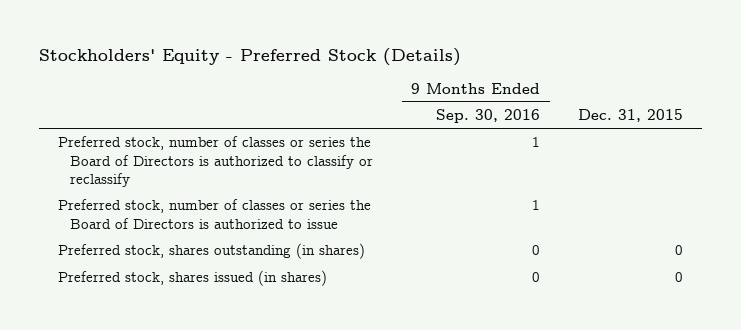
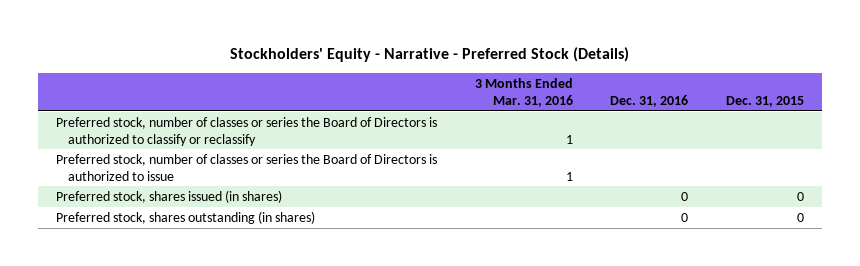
- Stockholders' Equity - Preferred Stock (Details)
+ Stockholders' Equity - Narrative - Preferred Stock (Details)
- | 9 Months Ended Sep. 30, 2016 | Dec. 31, 2015
+ | 3 Months Ended Mar. 31, 2016 | Dec. 31, 2016 | Dec. 31, 2015
moved down: Preferred stock, shares outstanding (in shares) | | 0 | 0

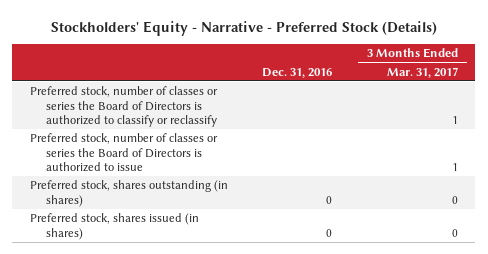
- | 3 Months Ended Mar. 31, 2016 | Dec. 31, 2016 | Dec. 31, 2015
+ | Dec. 31, 2016 | 3 Months Ended Mar. 31, 2017
moved down: Preferred stock, shares issued (in shares) | 0 | 0

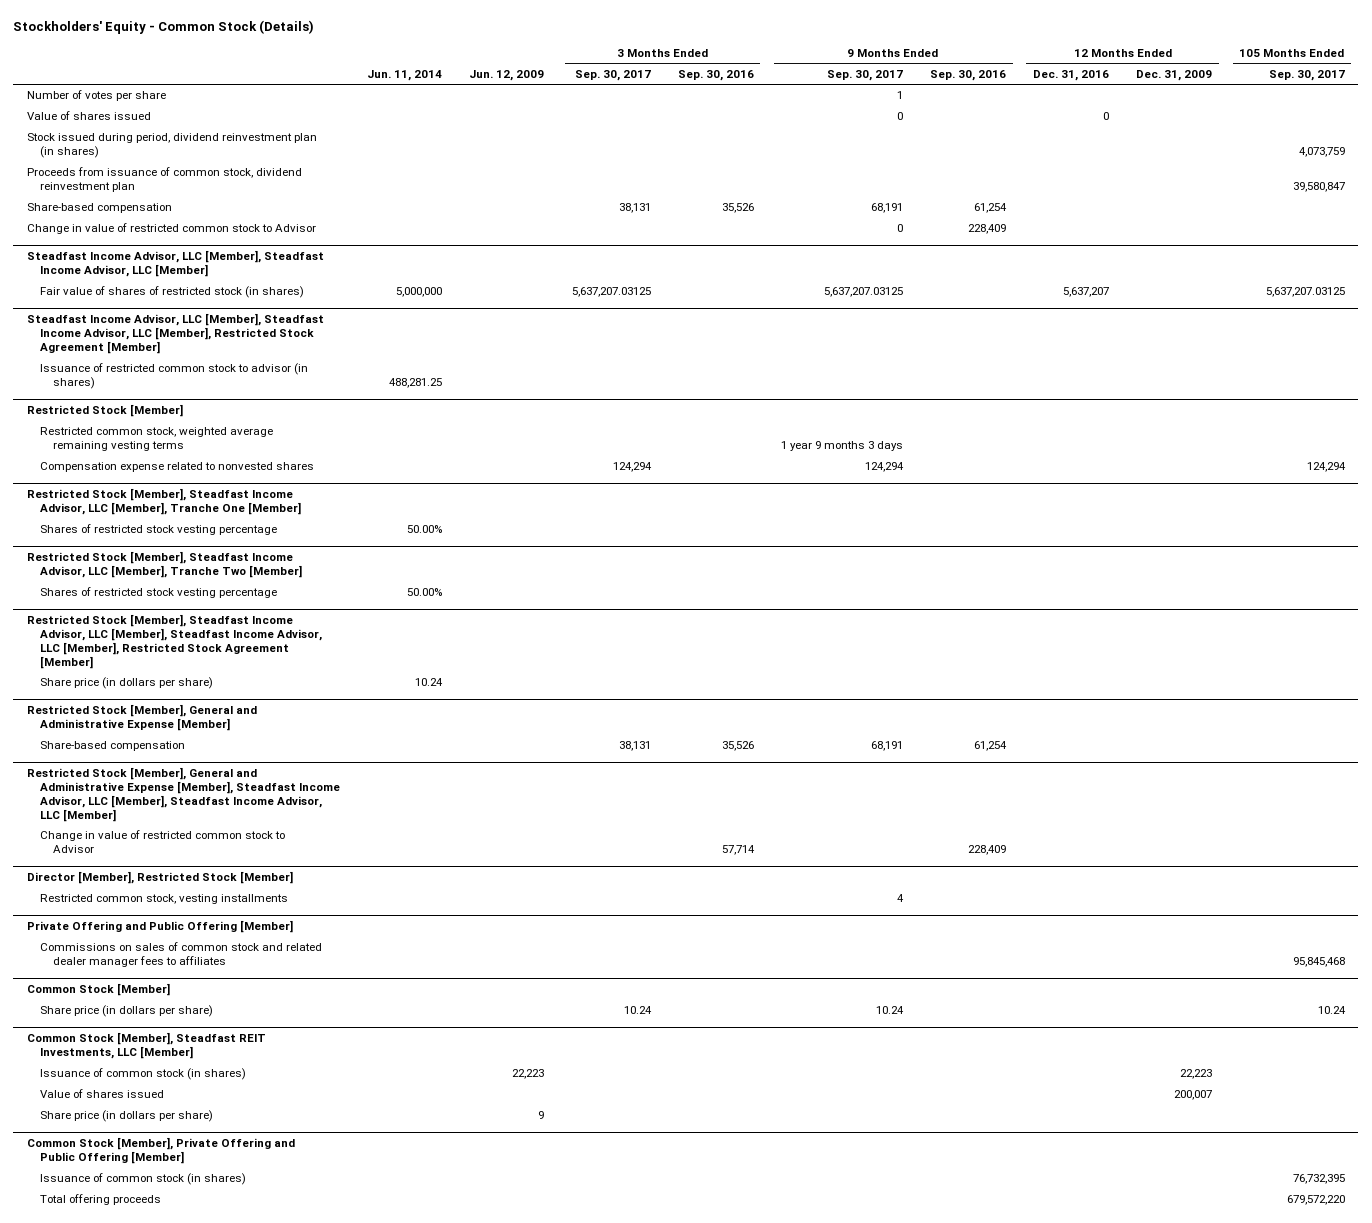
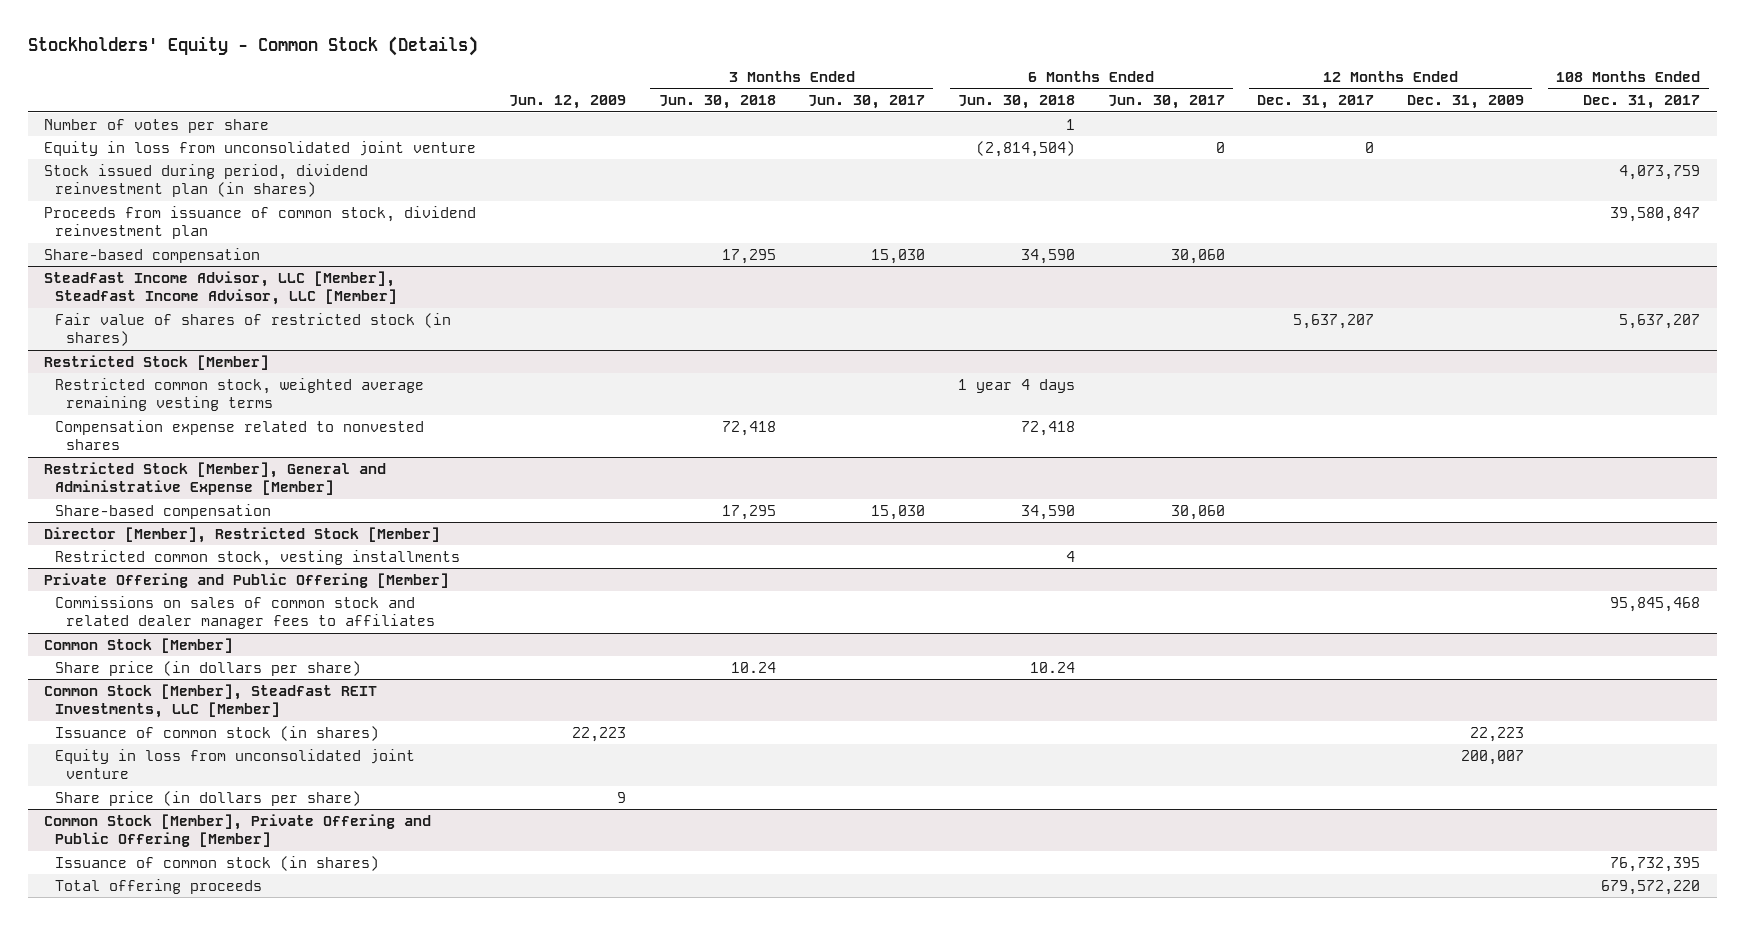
- | Jun. 11, 2014 | Jun. 12, 2009 | 3 Months Ended Sep. 30, 2017 | 3 Months Ended Sep. 30, 2016 | 9 Months Ended Sep. 30, 2017 | 9 Months Ended Sep. 30, 2016 | 12 Months Ended Dec. 31, 2016 | 12 Months Ended Dec. 31, 2009 | 105 Months Ended Sep. 30, 2017
+ | Jun. 12, 2009 | 3 Months Ended Jun. 30, 2018 | 3 Months Ended Jun. 30, 2017 | 6 Months Ended Jun. 30, 2018 | 6 Months Ended Jun. 30, 2017 | 12 Months Ended Dec. 31, 2017 | 12 Months Ended Dec. 31, 2009 | 108 Months Ended Dec. 31, 2017
- Value of shares issued | | | | | 0 | | 0 | |
+ Equity in loss from unconsolidated joint venture | | | | (2,814,504) | 0 | 0 | |
- Change in value of restricted common stock to Advisor | | | | | 0 | 228,409 | | |
- Steadfast Income Advisor, LLC [Member], Steadfast Income Advisor, LLC [Member], Restricted Stock Agreement [Member]
- Issuance of restricted common stock to advisor (in shares) | 488,281.25 | | | | | | | |
- Restricted Stock [Member], Steadfast Income Advisor, LLC [Member], Tranche One [Member]
- Shares of restricted stock vesting percentage | 50.00% | | | | | | | |
- Restricted Stock [Member], Steadfast Income Advisor, LLC [Member], Tranche Two [Member]
- Shares of restricted stock vesting percentage | 50.00% | | | | | | | |
- Restricted Stock [Member], Steadfast Income Advisor, LLC [Member], Steadfast Income Advisor, LLC [Member], Restricted Stock Agreement [Member]
- Share price (in dollars per share) | 10.24 | | | | | | | |
- Restricted Stock [Member], General and Administrative Expense [Member], Steadfast Income Advisor, LLC [Member], Steadfast Income Advisor, LLC [Member]
- Change in value of restricted common stock to Advisor | | | | 57,714 | | 228,409 | | |
@ Common Stock [Member], Steadfast REIT Investments, LLC [Member]
- Value of shares issued | | | | | | | | 200,007 |
+ Equity in loss from unconsolidated joint venture | | | | | | | 200,007 |

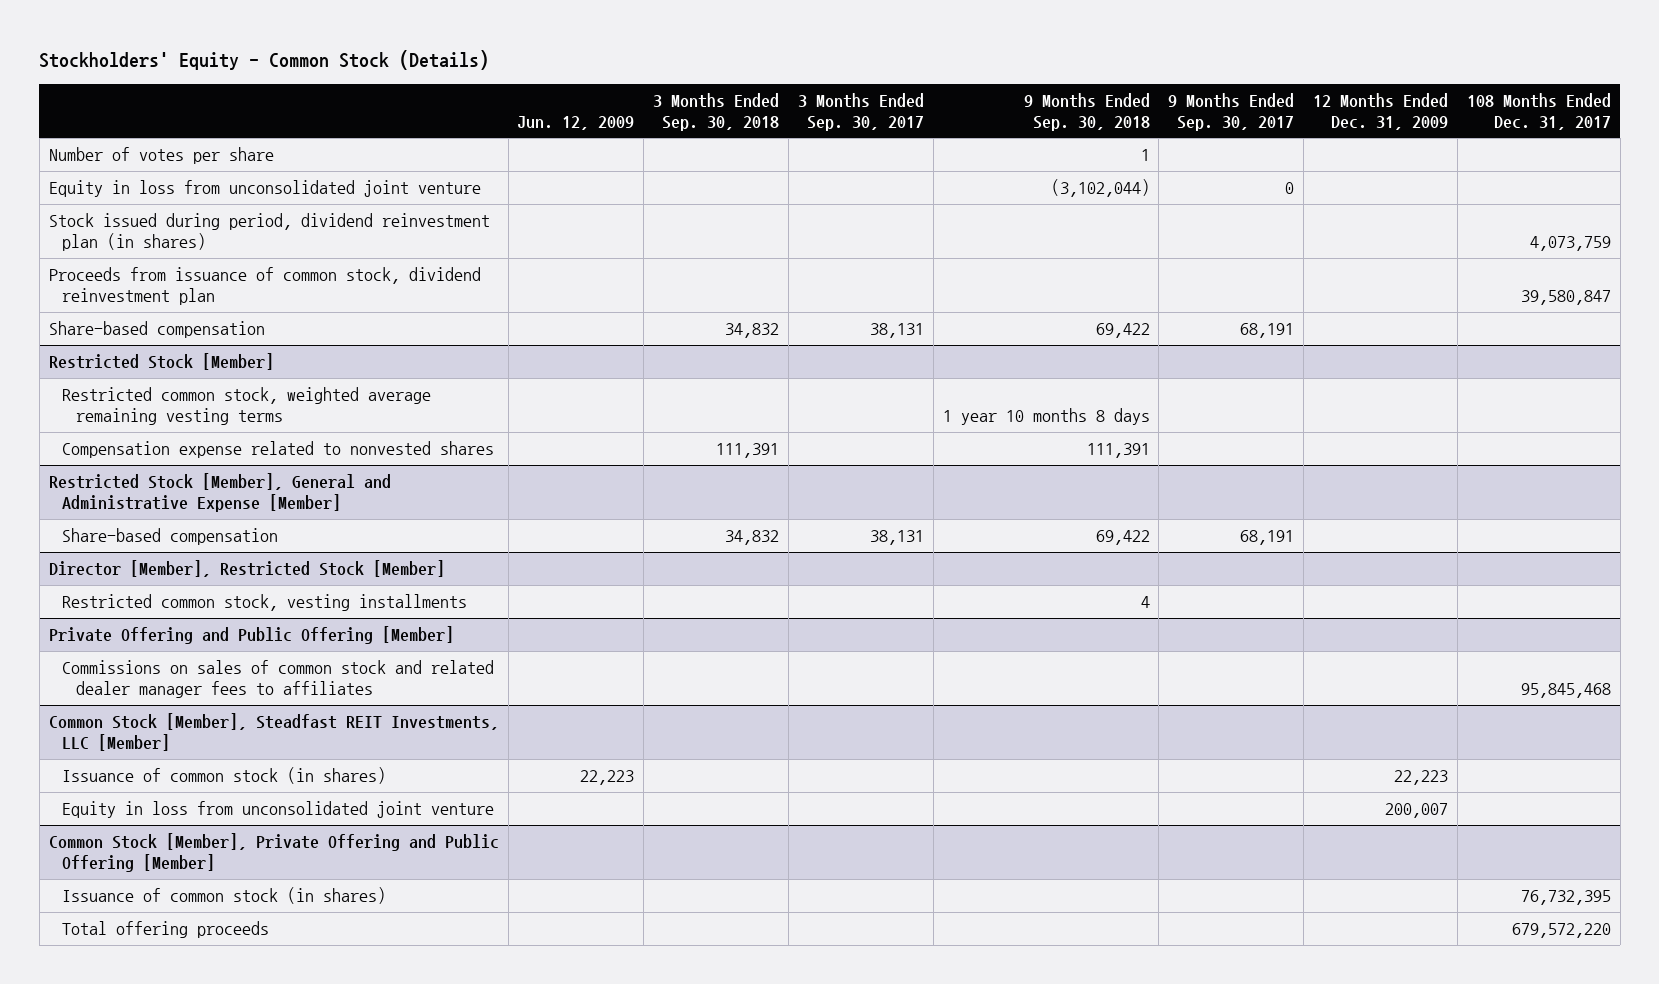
- | Jun. 12, 2009 | 3 Months Ended Jun. 30, 2018 | 3 Months Ended Jun. 30, 2017 | 6 Months Ended Jun. 30, 2018 | 6 Months Ended Jun. 30, 2017 | 12 Months Ended Dec. 31, 2017 | 12 Months Ended Dec. 31, 2009 | 108 Months Ended Dec. 31, 2017
+ | Jun. 12, 2009 | 3 Months Ended Sep. 30, 2018 | 3 Months Ended Sep. 30, 2017 | 9 Months Ended Sep. 30, 2018 | 9 Months Ended Sep. 30, 2017 | 12 Months Ended Dec. 31, 2009 | 108 Months Ended Dec. 31, 2017
- Steadfast Income Advisor, LLC [Member], Steadfast Income Advisor, LLC [Member]
- Fair value of shares of restricted stock (in shares) | | | | | | 5,637,207 | | 5,637,207
- Common Stock [Member]
- Share price (in dollars per share) | | 10.24 | | 10.24 | | | |
@ Common Stock [Member], Steadfast REIT Investments, LLC [Member]
- Share price (in dollars per share) | 9 | | | | | | |

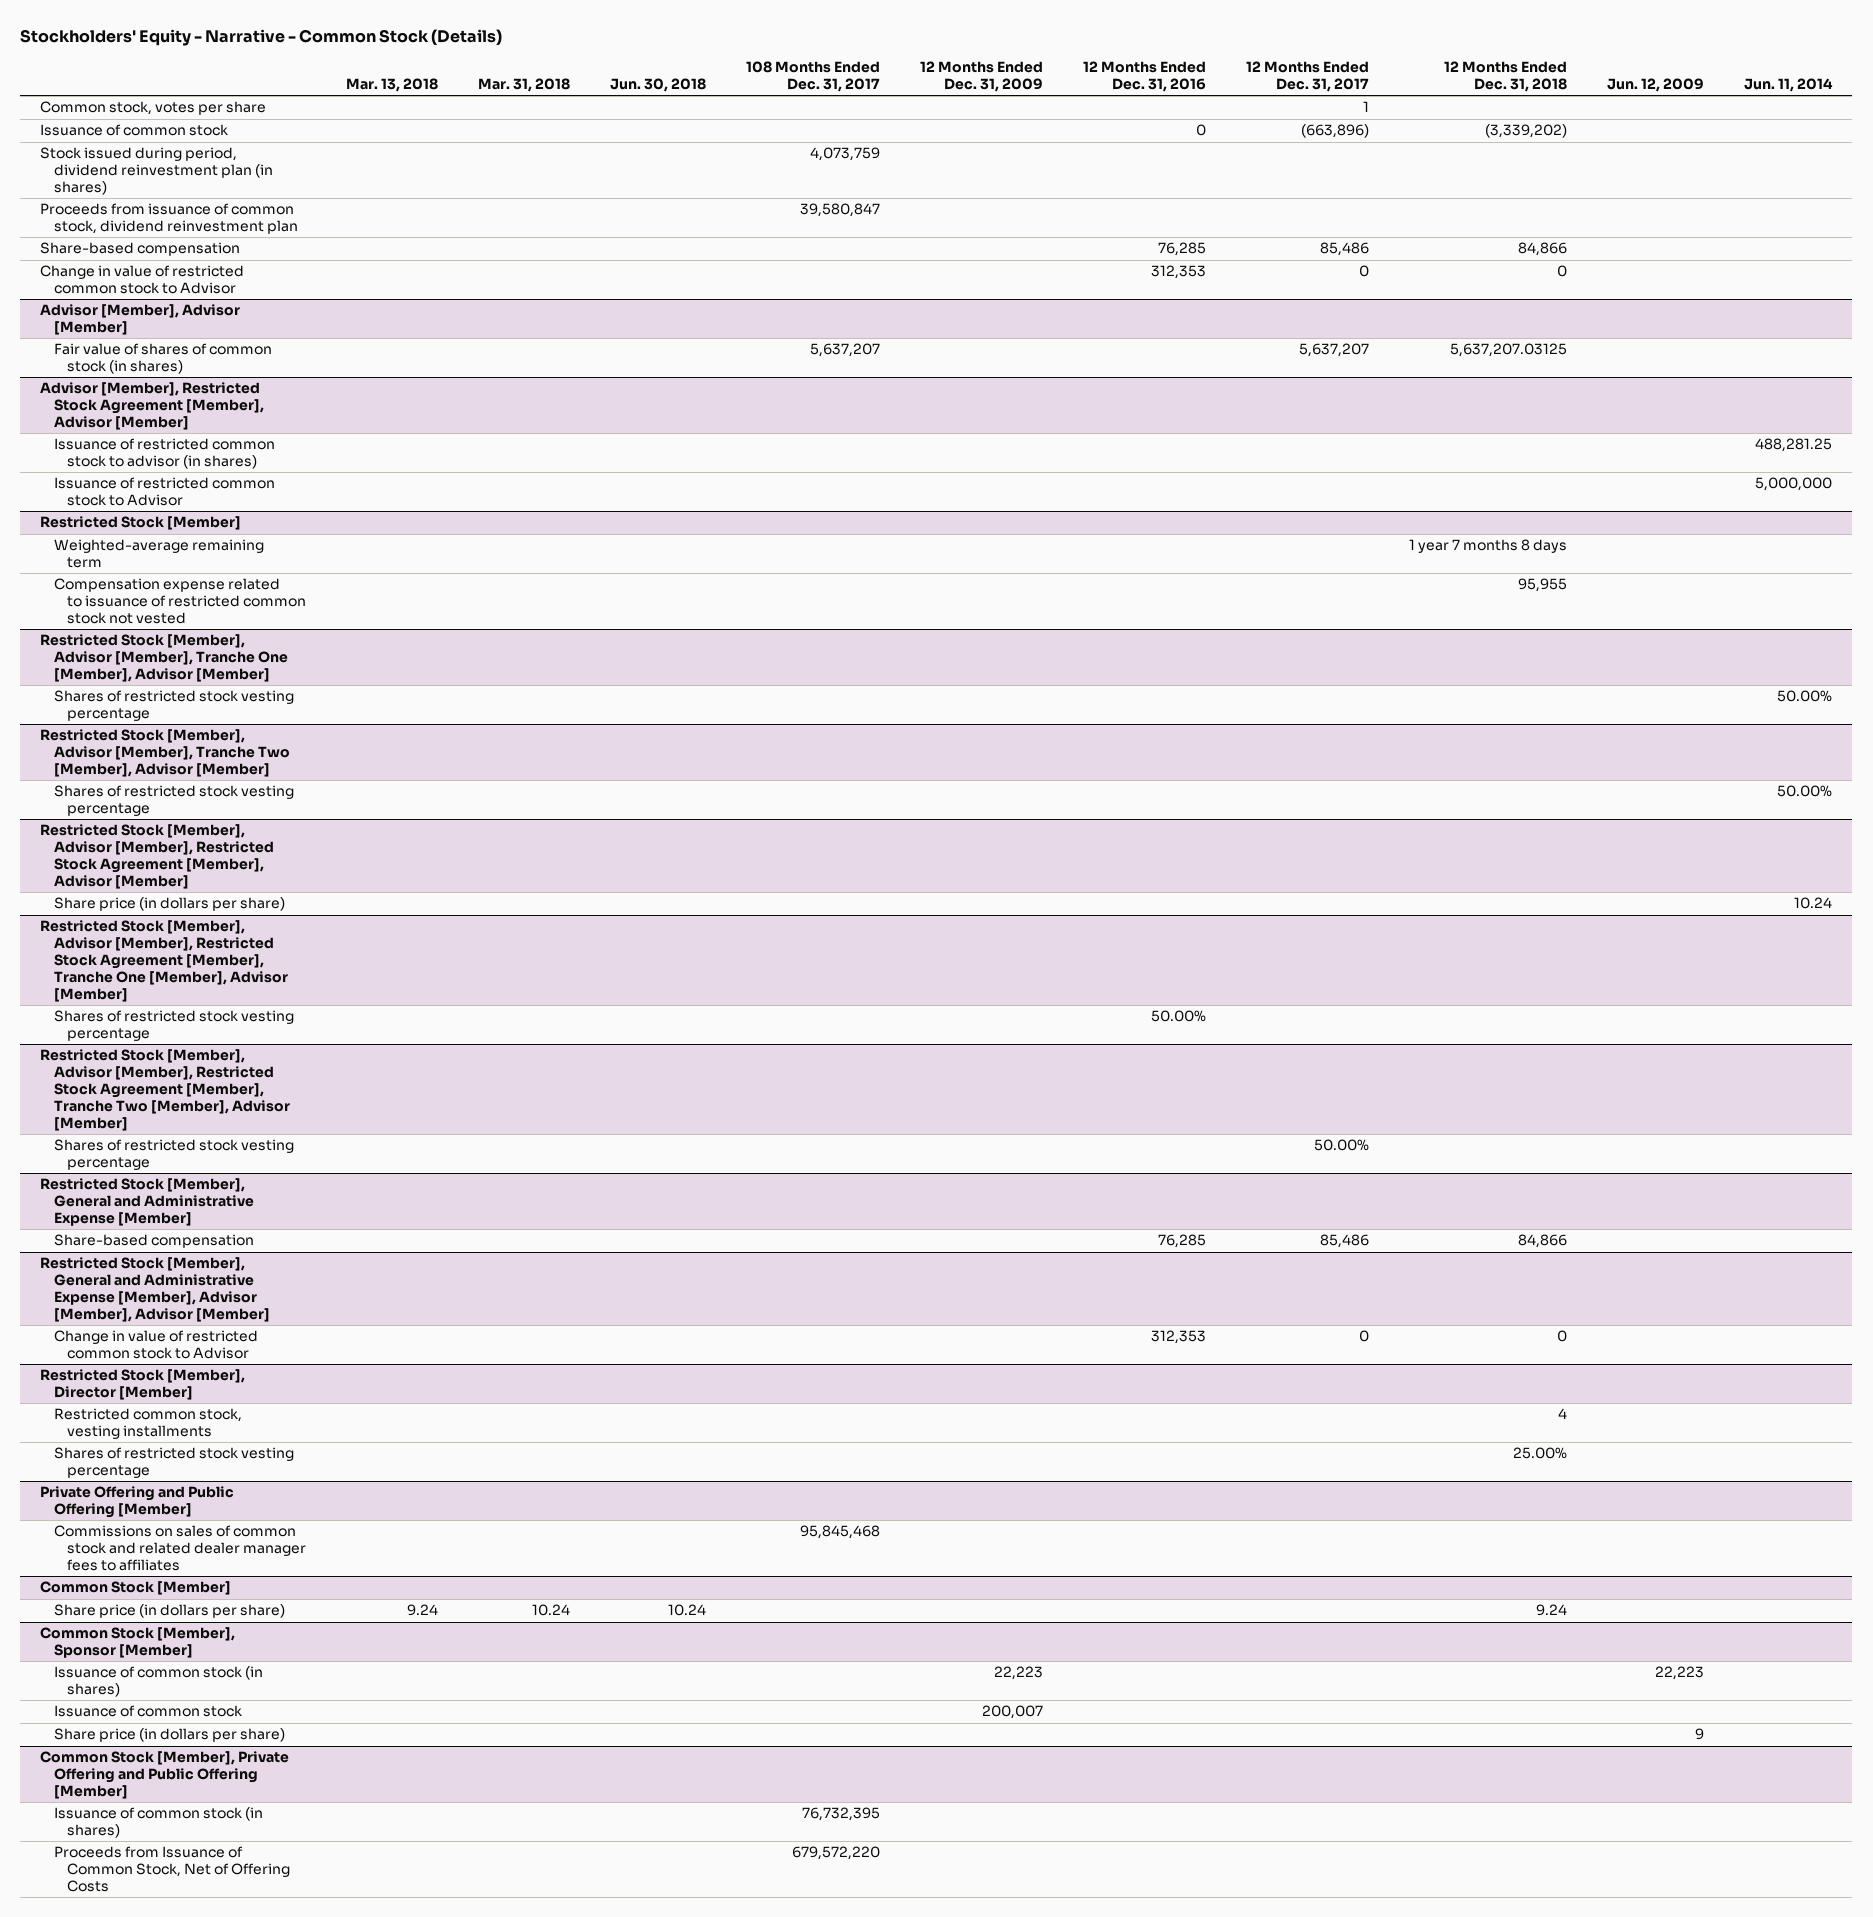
- Stockholders' Equity - Common Stock (Details)
+ Stockholders' Equity - Narrative - Common Stock (Details)
- | Jun. 12, 2009 | 3 Months Ended Sep. 30, 2018 | 3 Months Ended Sep. 30, 2017 | 9 Months Ended Sep. 30, 2018 | 9 Months Ended Sep. 30, 2017 | 12 Months Ended Dec. 31, 2009 | 108 Months Ended Dec. 31, 2017
+ | Mar. 13, 2018 | Mar. 31, 2018 | Jun. 30, 2018 | 108 Months Ended Dec. 31, 2017 | 12 Months Ended Dec. 31, 2009 | 12 Months Ended Dec. 31, 2016 | 12 Months Ended Dec. 31, 2017 | 12 Months Ended Dec. 31, 2018 | Jun. 12, 2009 | Jun. 11, 2014
- Number of votes per share | | | | 1 | | |
- Equity in loss from unconsolidated joint venture | | | | (3,102,044) | 0 | |
+ Common stock, votes per share | | | | | | | 1 | | |
+ Issuance of common stock | | | | | | 0 | (663,896) | (3,339,202) | |
+ Change in value of restricted common stock to Advisor | | | | | | 312,353 | 0 | 0 | |
+ Advisor [Member], Advisor [Member]
+ Fair value of shares of common stock (in shares) | | | | 5,637,207 | | | 5,637,207 | 5,637,207.03125 | |
+ Advisor [Member], Restricted Stock Agreement [Member], Advisor [Member]
+ Issuance of restricted common stock to advisor (in shares) | | | | | | | | | | 488,281.25
+ Issuance of restricted common stock to Advisor | | | | | | | | | | 5,000,000
@ Restricted Stock [Member]
- Restricted common stock, weighted average remaining vesting terms | | | | 1 year 10 months 8 days | | |
- Compensation expense related to nonvested shares | | 111,391 | | 111,391 | | |
+ Weighted-average remaining term | | | | | | | | 1 year 7 months 8 days | |
+ Compensation expense related to issuance of restricted common stock not vested | | | | | | | | 95,955 | |
+ Restricted Stock [Member], Advisor [Member], Tranche One [Member], Advisor [Member]
+ Shares of restricted stock vesting percentage | | | | | | | | | | 50.00%
+ Restricted Stock [Member], Advisor [Member], Tranche Two [Member], Advisor [Member]
+ Shares of restricted stock vesting percentage | | | | | | | | | | 50.00%
+ Restricted Stock [Member], Advisor [Member], Restricted Stock Agreement [Member], Advisor [Member]
+ Share price (in dollars per share) | | | | | | | | | | 10.24
+ Restricted Stock [Member], Advisor [Member], Restricted Stock Agreement [Member], Tranche One [Member], Advisor [Member]
+ Shares of restricted stock vesting percentage | | | | | | 50.00% | | | |
+ Restricted Stock [Member], Advisor [Member], Restricted Stock Agreement [Member], Tranche Two [Member], Advisor [Member]
+ Shares of restricted stock vesting percentage | | | | | | | 50.00% | | |
- Director [Member], Restricted Stock [Member]
+ Restricted Stock [Member], General and Administrative Expense [Member], Advisor [Member], Advisor [Member]
+ Change in value of restricted common stock to Advisor | | | | | | 312,353 | 0 | 0 | |
+ Restricted Stock [Member], Director [Member]
+ Shares of restricted stock vesting percentage | | | | | | | | 25.00% | |
- Common Stock [Member], Steadfast REIT Investments, LLC [Member]
+ Common Stock [Member]
+ Share price (in dollars per share) | 9.24 | 10.24 | 10.24 | | | | | 9.24 | |
+ Common Stock [Member], Sponsor [Member]
- Equity in loss from unconsolidated joint venture | | | | | | 200,007 |
+ Issuance of common stock | | | | | 200,007 | | | | |
+ Share price (in dollars per share) | | | | | | | | | 9 |
@ Common Stock [Member], Private Offering and Public Offering [Member]
- Total offering proceeds | | | | | | | 679,572,220
+ Proceeds from Issuance of Common Stock, Net of Offering Costs | | | | 679,572,220 | | | | | |

